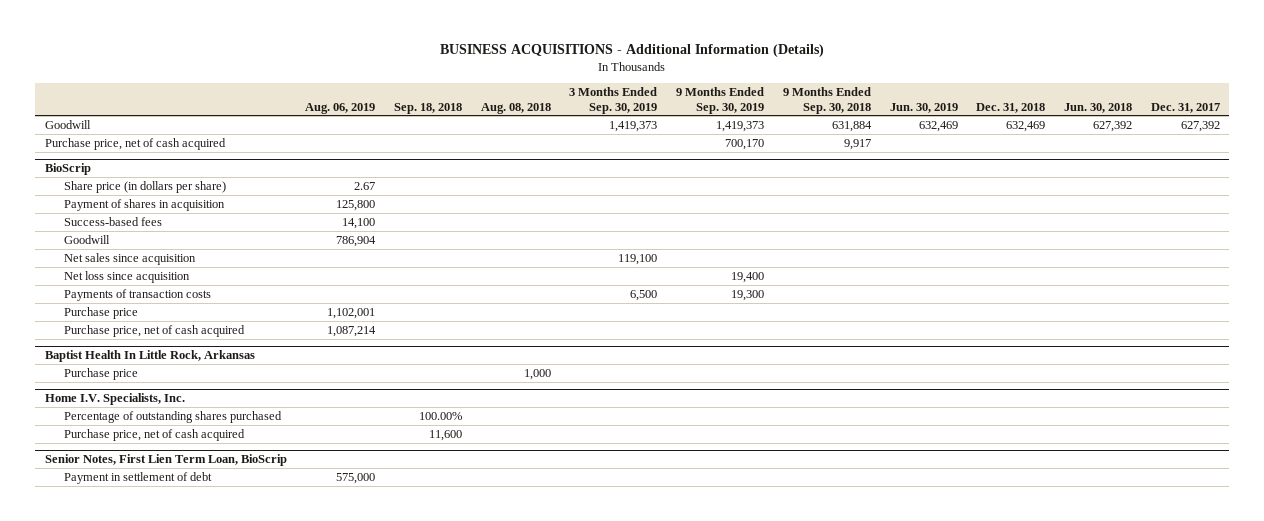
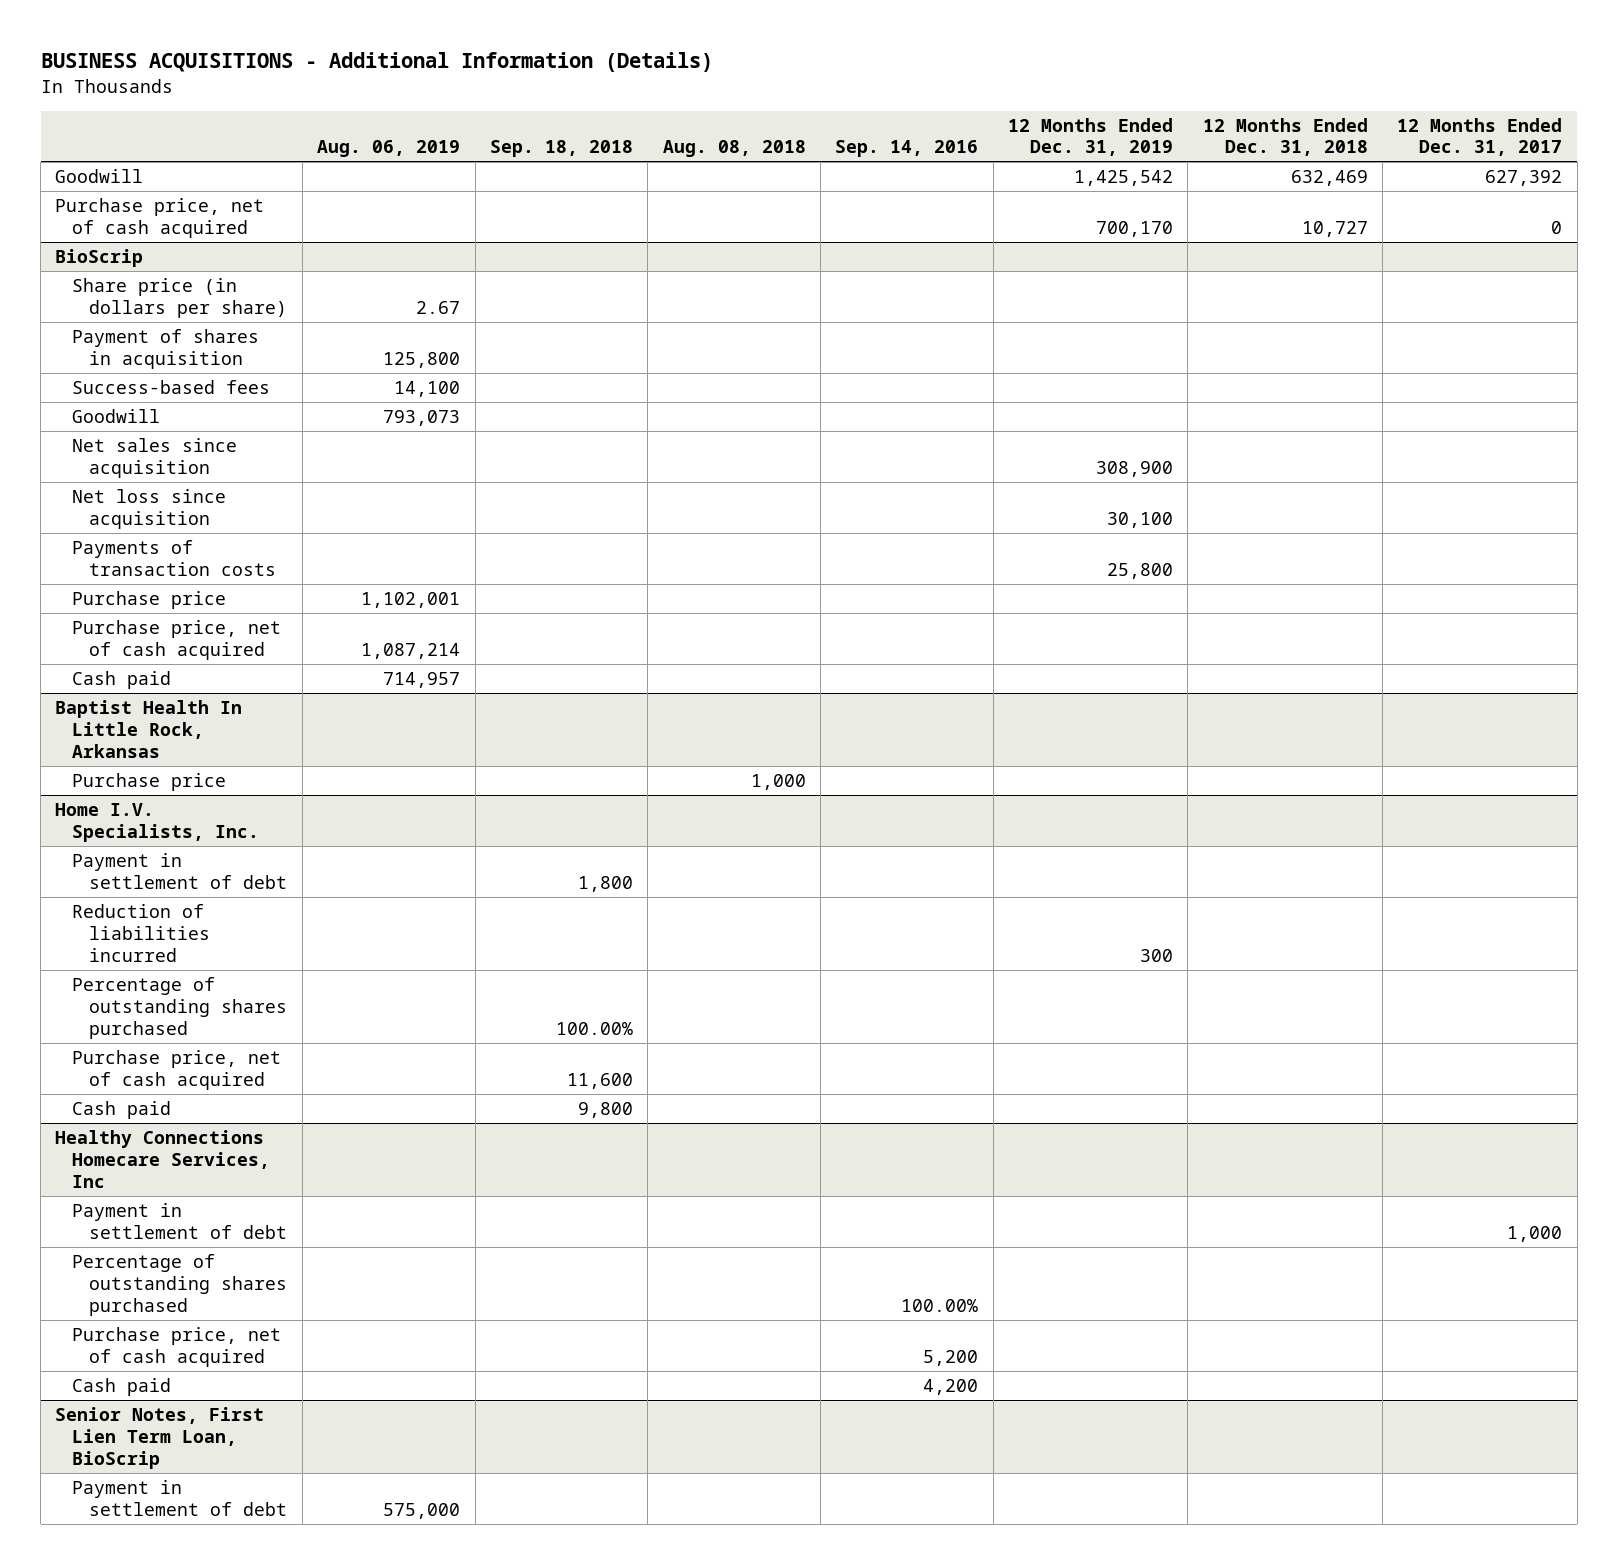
- | Aug. 06, 2019 | Sep. 18, 2018 | Aug. 08, 2018 | 3 Months Ended Sep. 30, 2019 | 9 Months Ended Sep. 30, 2019 | 9 Months Ended Sep. 30, 2018 | Jun. 30, 2019 | Dec. 31, 2018 | Jun. 30, 2018 | Dec. 31, 2017
+ | Aug. 06, 2019 | Sep. 18, 2018 | Aug. 08, 2018 | Sep. 14, 2016 | 12 Months Ended Dec. 31, 2019 | 12 Months Ended Dec. 31, 2018 | 12 Months Ended Dec. 31, 2017
@ BioScrip
- Goodwill | 786,904 | | | | | | | | |
+ Goodwill | 793,073 | | | | | |
+ Cash paid | 714,957 | | | | | |
@ Home I.V. Specialists, Inc.
+ Payment in settlement of debt | | 1,800 | | | | |
+ Reduction of liabilities incurred | | | | | 300 | |
+ Cash paid | | 9,800 | | | | |
+ Healthy Connections Homecare Services, Inc
+ Payment in settlement of debt | | | | | | | 1,000
+ Percentage of outstanding shares purchased | | | | 100.00% | | |
+ Purchase price, net of cash acquired | | | | 5,200 | | |
+ Cash paid | | | | 4,200 | | |

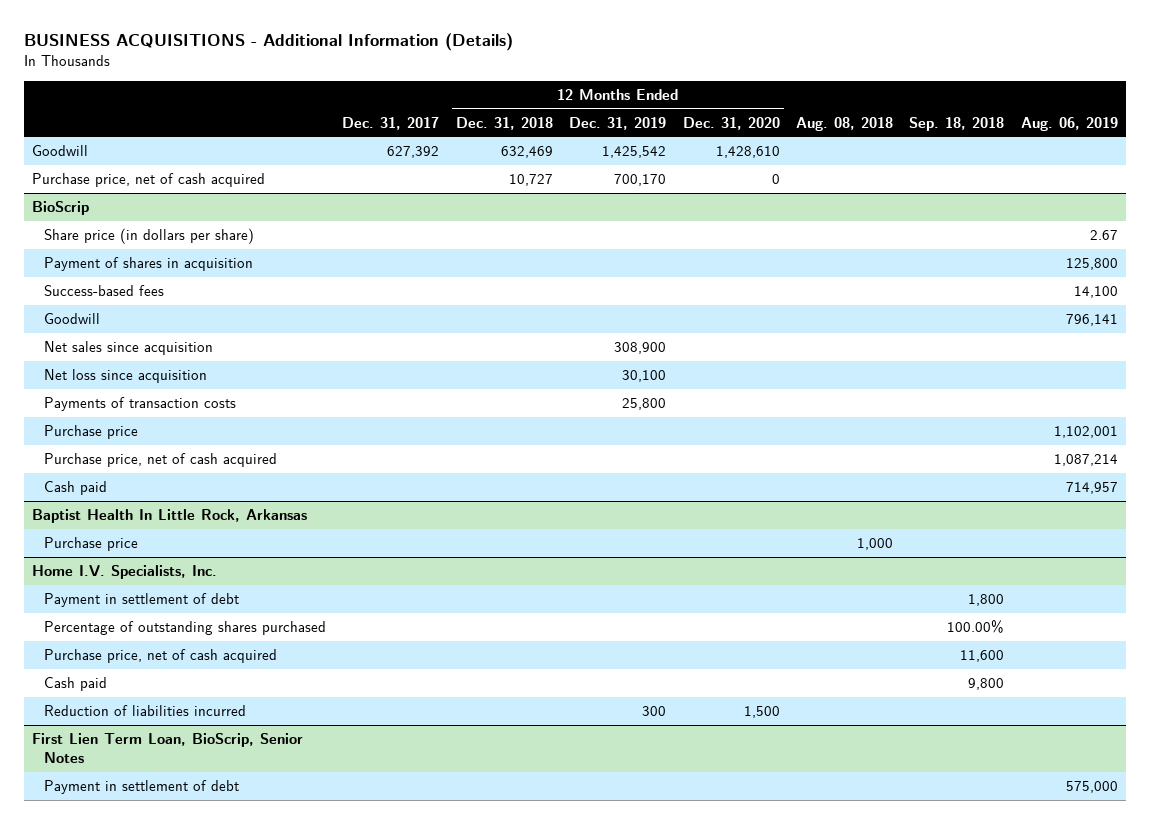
- | Aug. 06, 2019 | Sep. 18, 2018 | Aug. 08, 2018 | Sep. 14, 2016 | 12 Months Ended Dec. 31, 2019 | 12 Months Ended Dec. 31, 2018 | 12 Months Ended Dec. 31, 2017
+ | Dec. 31, 2017 | 12 Months Ended Dec. 31, 2018 | 12 Months Ended Dec. 31, 2019 | 12 Months Ended Dec. 31, 2020 | Aug. 08, 2018 | Sep. 18, 2018 | Aug. 06, 2019
@ BioScrip
- Goodwill | 793,073 | | | | | |
+ Goodwill | | | | | | | 796,141
- Healthy Connections Homecare Services, Inc
- Payment in settlement of debt | | | | | | | 1,000
- Percentage of outstanding shares purchased | | | | 100.00% | | |
- Purchase price, net of cash acquired | | | | 5,200 | | |
- Cash paid | | | | 4,200 | | |
- Senior Notes, First Lien Term Loan, BioScrip
@ Home I.V. Specialists, Inc.
moved down: Reduction of liabilities incurred | | | 300 | 1,500 | | |
+ First Lien Term Loan, BioScrip, Senior Notes

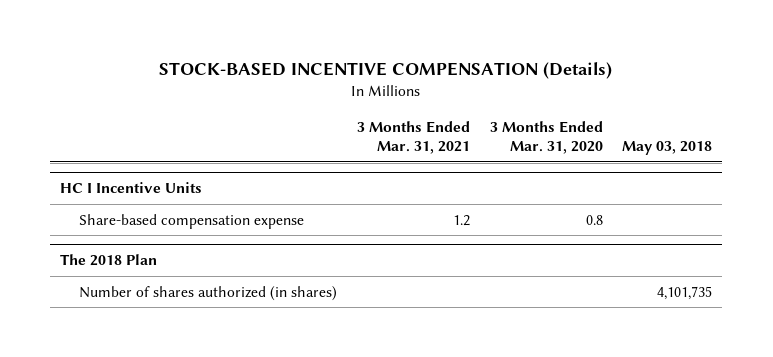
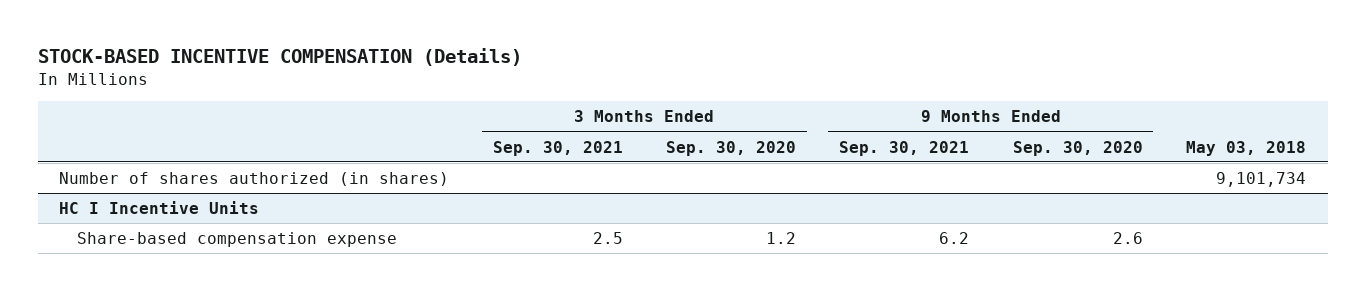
- | 3 Months Ended Mar. 31, 2021 | 3 Months Ended Mar. 31, 2020 | May 03, 2018
+ | 3 Months Ended Sep. 30, 2021 | 3 Months Ended Sep. 30, 2020 | 9 Months Ended Sep. 30, 2021 | 9 Months Ended Sep. 30, 2020 | May 03, 2018
+ Number of shares authorized (in shares) | | | | | 9,101,734
- The 2018 Plan
- Number of shares authorized (in shares) | | | 4,101,735

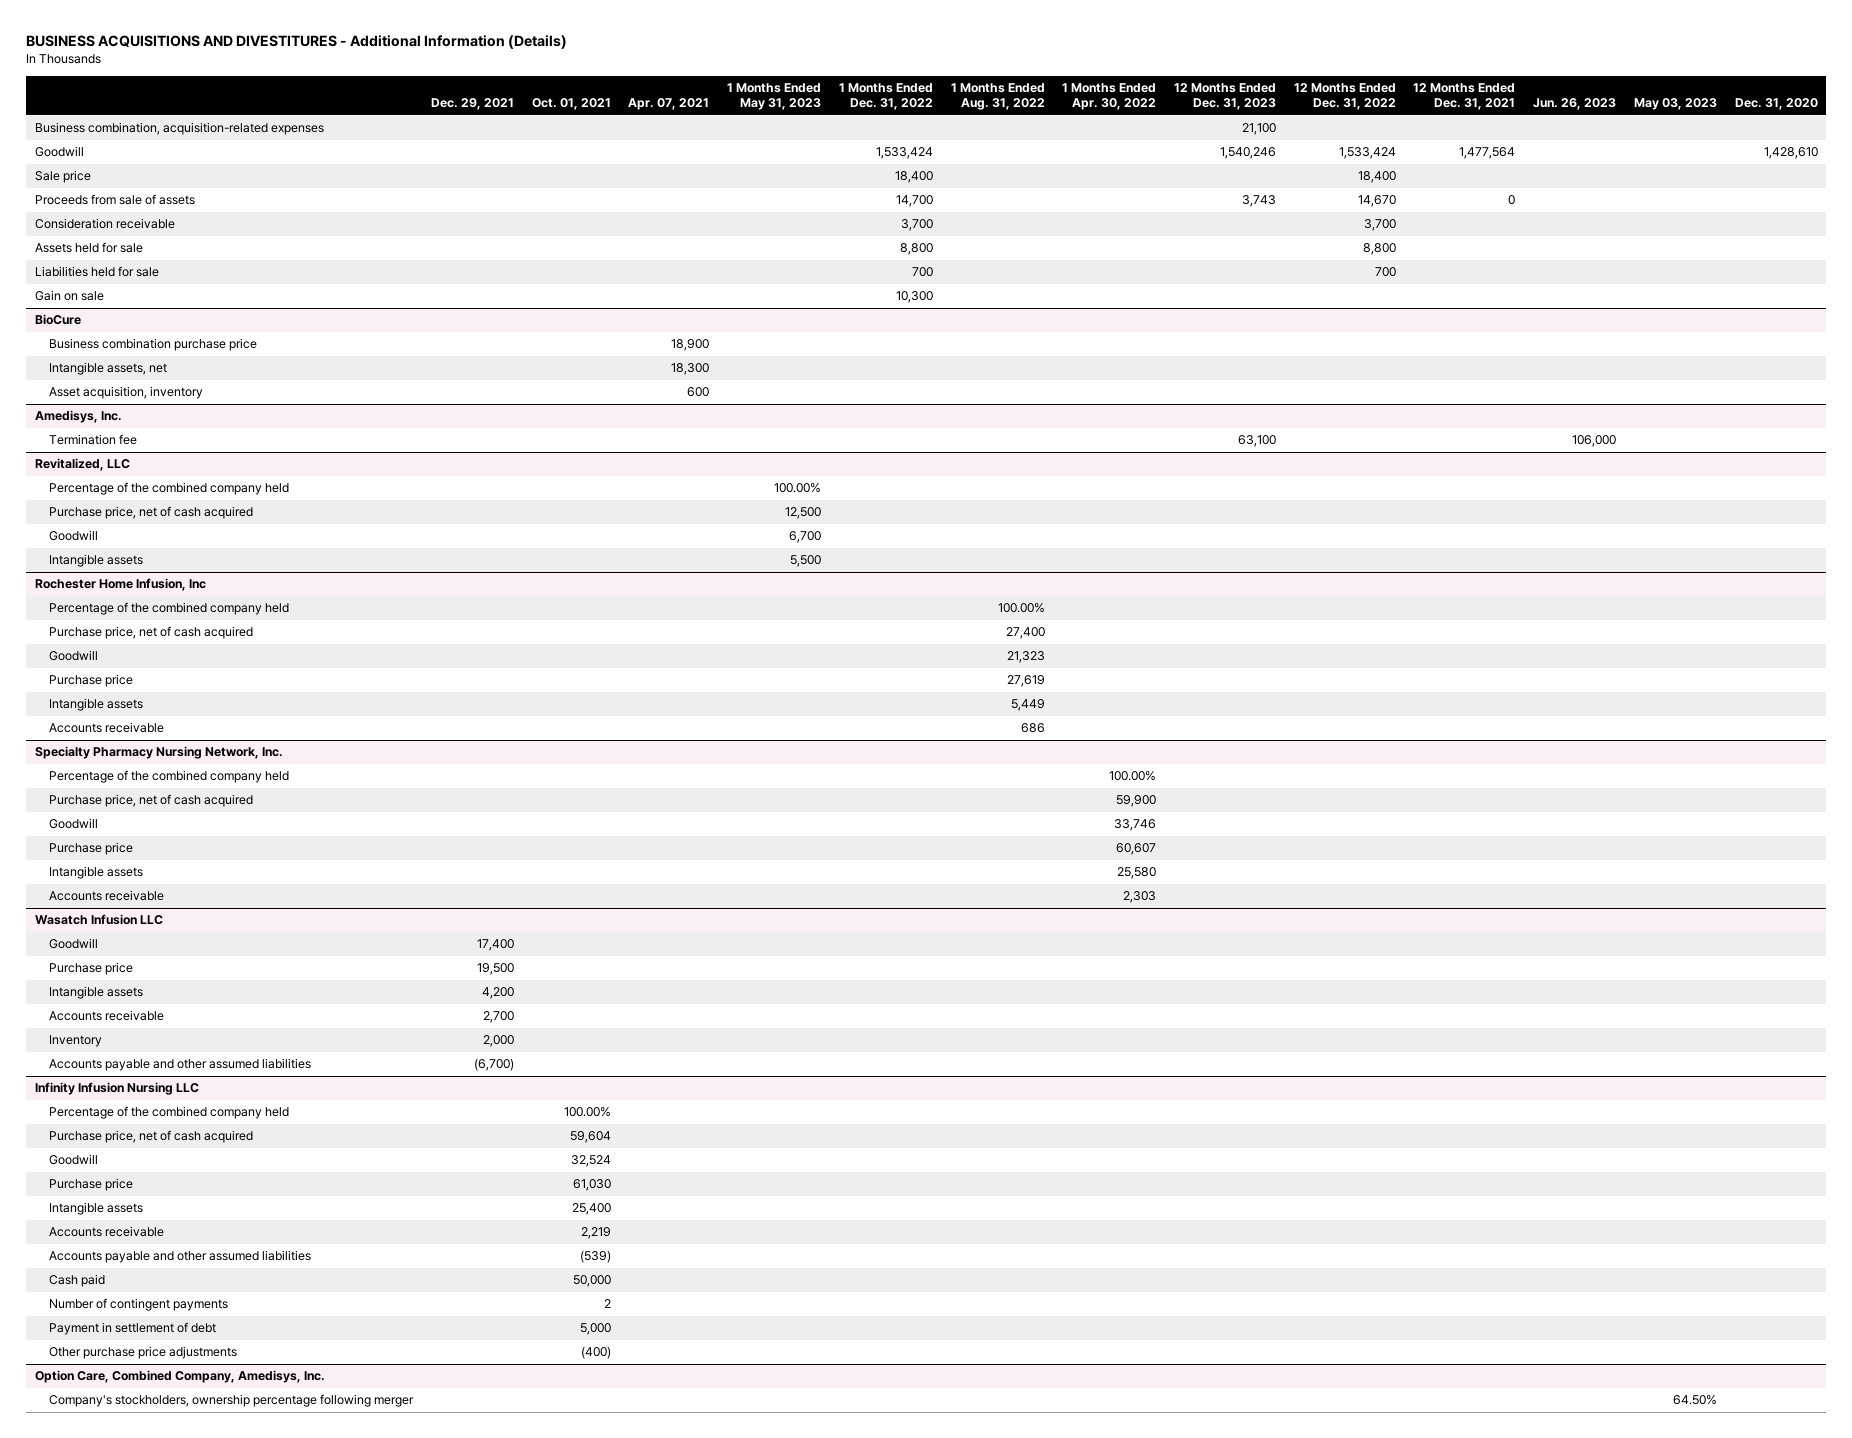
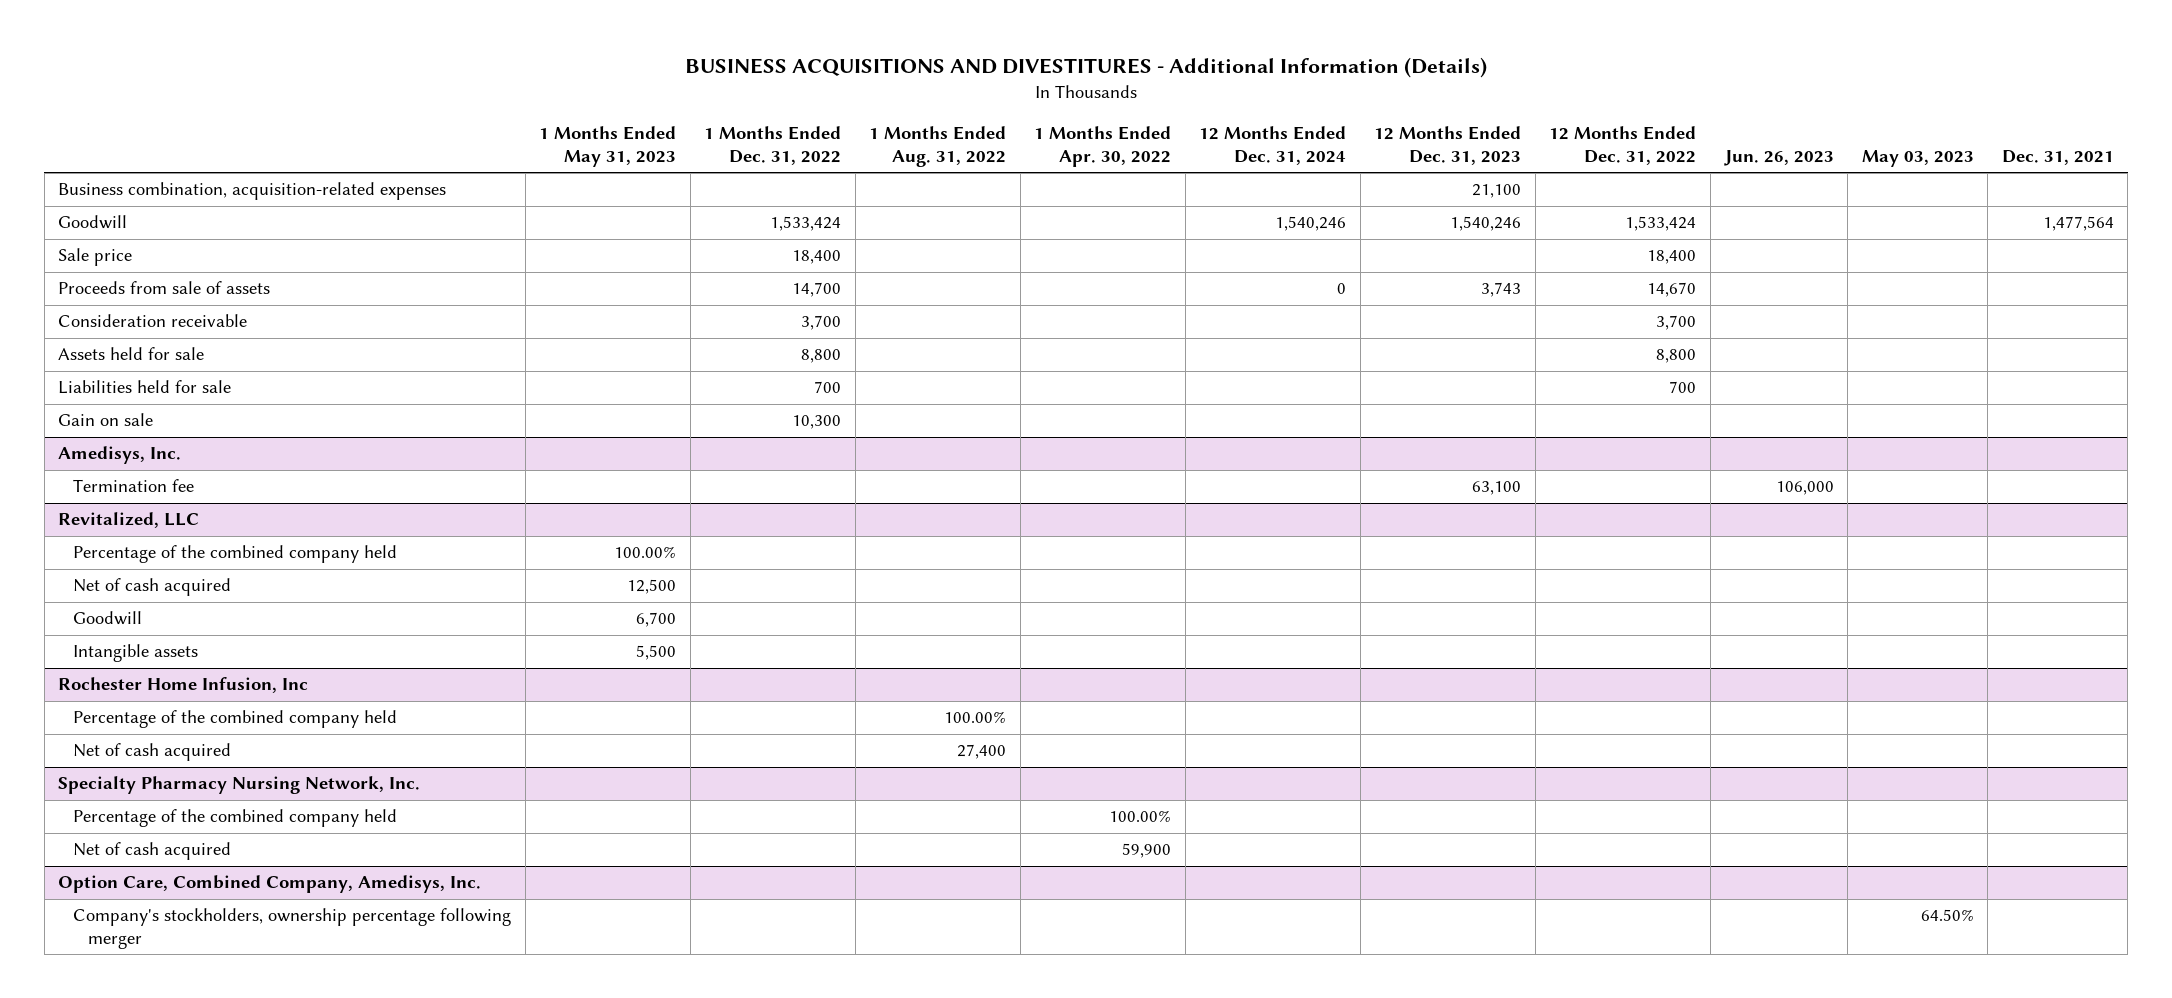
- | Dec. 29, 2021 | Oct. 01, 2021 | Apr. 07, 2021 | 1 Months Ended May 31, 2023 | 1 Months Ended Dec. 31, 2022 | 1 Months Ended Aug. 31, 2022 | 1 Months Ended Apr. 30, 2022 | 12 Months Ended Dec. 31, 2023 | 12 Months Ended Dec. 31, 2022 | 12 Months Ended Dec. 31, 2021 | Jun. 26, 2023 | May 03, 2023 | Dec. 31, 2020
+ | 1 Months Ended May 31, 2023 | 1 Months Ended Dec. 31, 2022 | 1 Months Ended Aug. 31, 2022 | 1 Months Ended Apr. 30, 2022 | 12 Months Ended Dec. 31, 2024 | 12 Months Ended Dec. 31, 2023 | 12 Months Ended Dec. 31, 2022 | Jun. 26, 2023 | May 03, 2023 | Dec. 31, 2021
- BioCure
- Business combination purchase price | | | 18,900 | | | | | | | | | |
- Intangible assets, net | | | 18,300 | | | | | | | | | |
- Asset acquisition, inventory | | | 600 | | | | | | | | | |
@ Revitalized, LLC
- Purchase price, net of cash acquired | | | | 12,500 | | | | | | | | |
+ Net of cash acquired | 12,500 | | | | | | | | |
@ Rochester Home Infusion, Inc
- Purchase price, net of cash acquired | | | | | | 27,400 | | | | | | |
- Goodwill | | | | | | 21,323 | | | | | | |
- Purchase price | | | | | | 27,619 | | | | | | |
- Intangible assets | | | | | | 5,449 | | | | | | |
- Accounts receivable | | | | | | 686 | | | | | | |
+ Net of cash acquired | | | 27,400 | | | | | | |
@ Specialty Pharmacy Nursing Network, Inc.
- Purchase price, net of cash acquired | | | | | | | 59,900 | | | | | |
- Goodwill | | | | | | | 33,746 | | | | | |
- Purchase price | | | | | | | 60,607 | | | | | |
- Intangible assets | | | | | | | 25,580 | | | | | |
- Accounts receivable | | | | | | | 2,303 | | | | | |
- Wasatch Infusion LLC
- Goodwill | 17,400 | | | | | | | | | | | |
- Purchase price | 19,500 | | | | | | | | | | | |
- Intangible assets | 4,200 | | | | | | | | | | | |
- Accounts receivable | 2,700 | | | | | | | | | | | |
- Inventory | 2,000 | | | | | | | | | | | |
- Accounts payable and other assumed liabilities | (6,700) | | | | | | | | | | | |
- Infinity Infusion Nursing LLC
- Percentage of the combined company held | | 100.00% | | | | | | | | | | |
- Purchase price, net of cash acquired | | 59,604 | | | | | | | | | | |
- Goodwill | | 32,524 | | | | | | | | | | |
- Purchase price | | 61,030 | | | | | | | | | | |
- Intangible assets | | 25,400 | | | | | | | | | | |
- Accounts receivable | | 2,219 | | | | | | | | | | |
- Accounts payable and other assumed liabilities | | (539) | | | | | | | | | | |
- Cash paid | | 50,000 | | | | | | | | | | |
- Number of contingent payments | | 2 | | | | | | | | | | |
- Payment in settlement of debt | | 5,000 | | | | | | | | | | |
- Other purchase price adjustments | | (400) | | | | | | | | | | |
@ Specialty Pharmacy Nursing Network, Inc.
+ Net of cash acquired | | | | 59,900 | | | | | |

